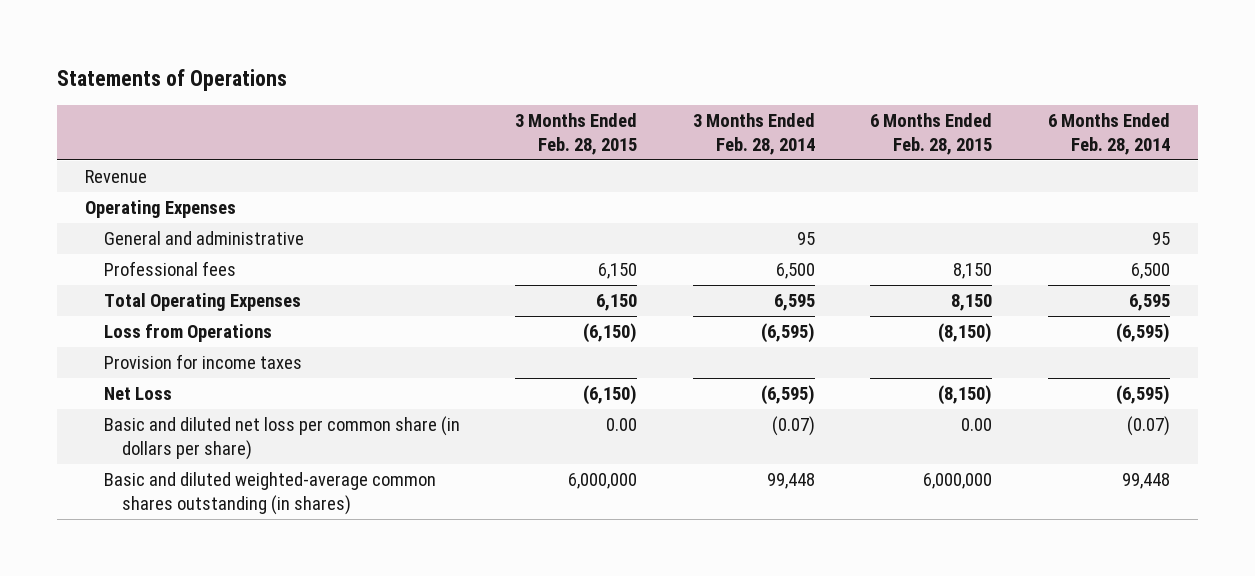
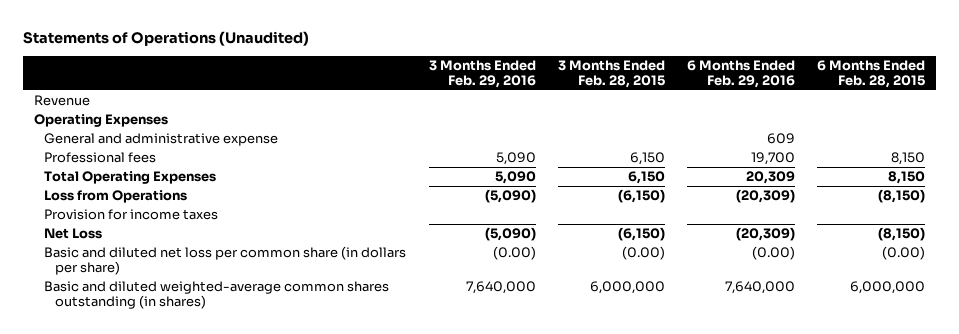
- Statements of Operations
+ Statements of Operations (Unaudited)
- | 3 Months Ended Feb. 28, 2015 | 3 Months Ended Feb. 28, 2014 | 6 Months Ended Feb. 28, 2015 | 6 Months Ended Feb. 28, 2014
+ | 3 Months Ended Feb. 29, 2016 | 3 Months Ended Feb. 28, 2015 | 6 Months Ended Feb. 29, 2016 | 6 Months Ended Feb. 28, 2015
- General and administrative | | 95 | | 95
+ General and administrative expense | | | 609 |
- Basic and diluted net loss per common share (in dollars per share) | 0.00 | (0.07) | 0.00 | (0.07)
+ Basic and diluted net loss per common share (in dollars per share) | (0.00) | (0.00) | (0.00) | (0.00)

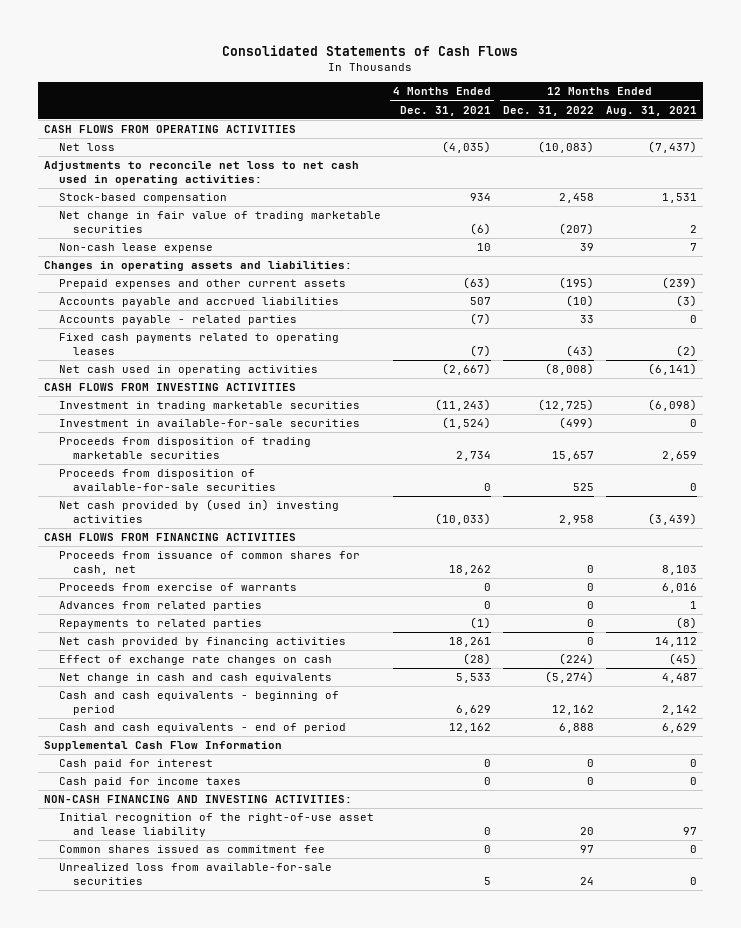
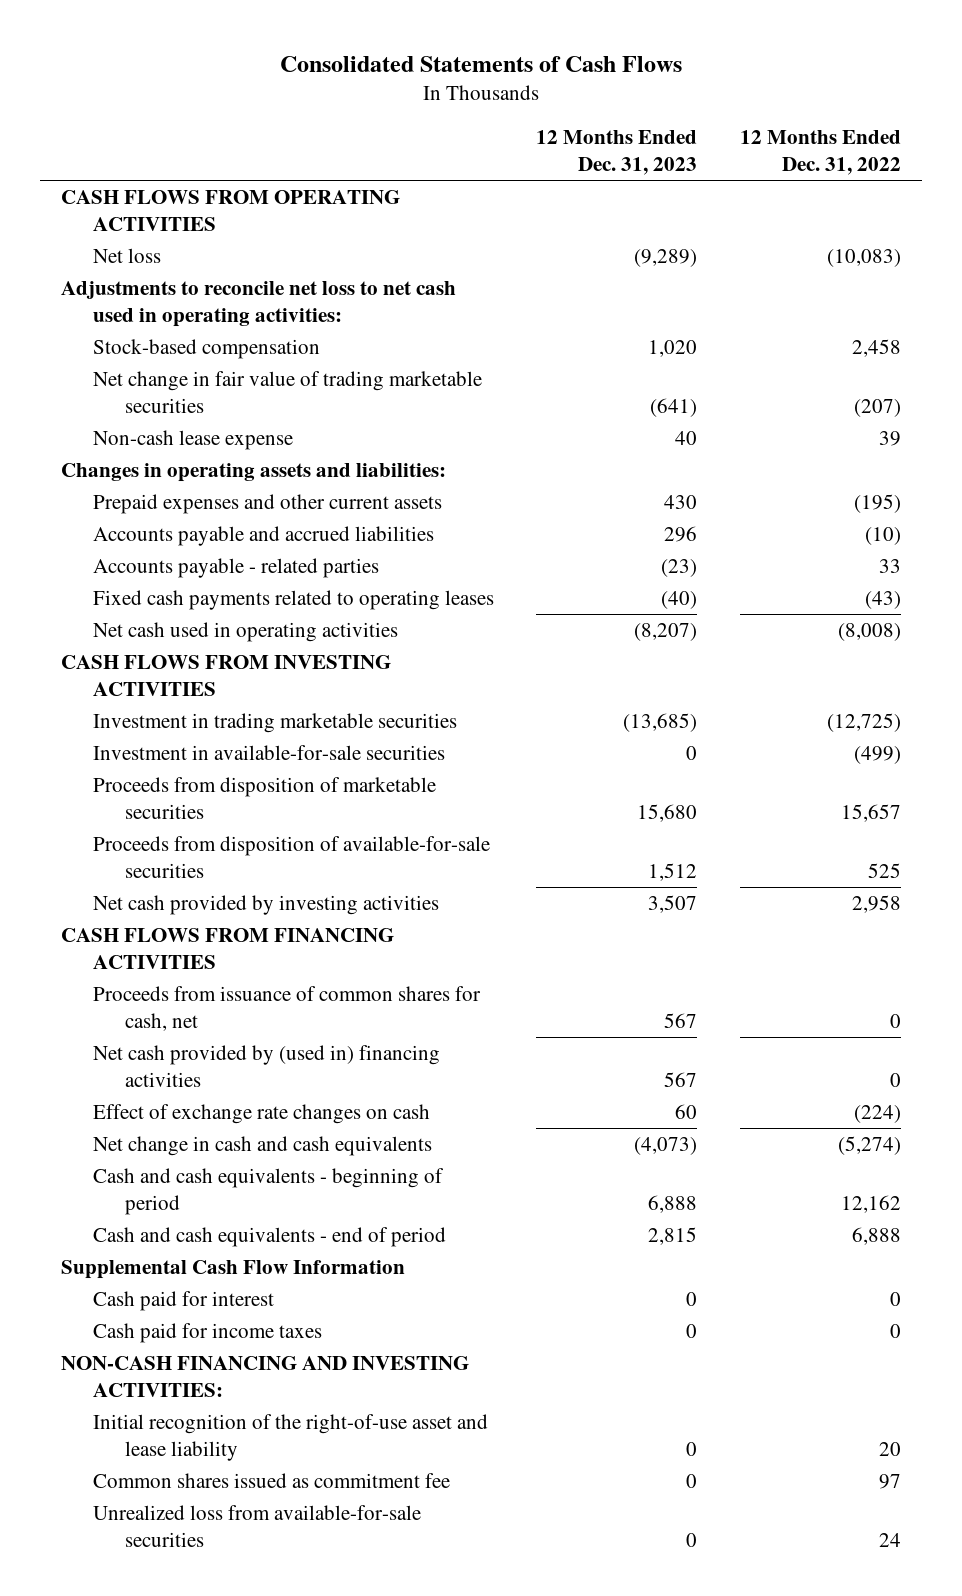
- | 4 Months Ended Dec. 31, 2021 | 12 Months Ended Dec. 31, 2022 | 12 Months Ended Aug. 31, 2021
+ | 12 Months Ended Dec. 31, 2023 | 12 Months Ended Dec. 31, 2022
- Proceeds from disposition of trading marketable securities | 2,734 | 15,657 | 2,659
+ Proceeds from disposition of marketable securities | 15,680 | 15,657
- Net cash provided by (used in) investing activities | (10,033) | 2,958 | (3,439)
+ Net cash provided by investing activities | 3,507 | 2,958
- Proceeds from exercise of warrants | 0 | 0 | 6,016
- Advances from related parties | 0 | 0 | 1
- Repayments to related parties | (1) | 0 | (8)
- Net cash provided by financing activities | 18,261 | 0 | 14,112
+ Net cash provided by (used in) financing activities | 567 | 0

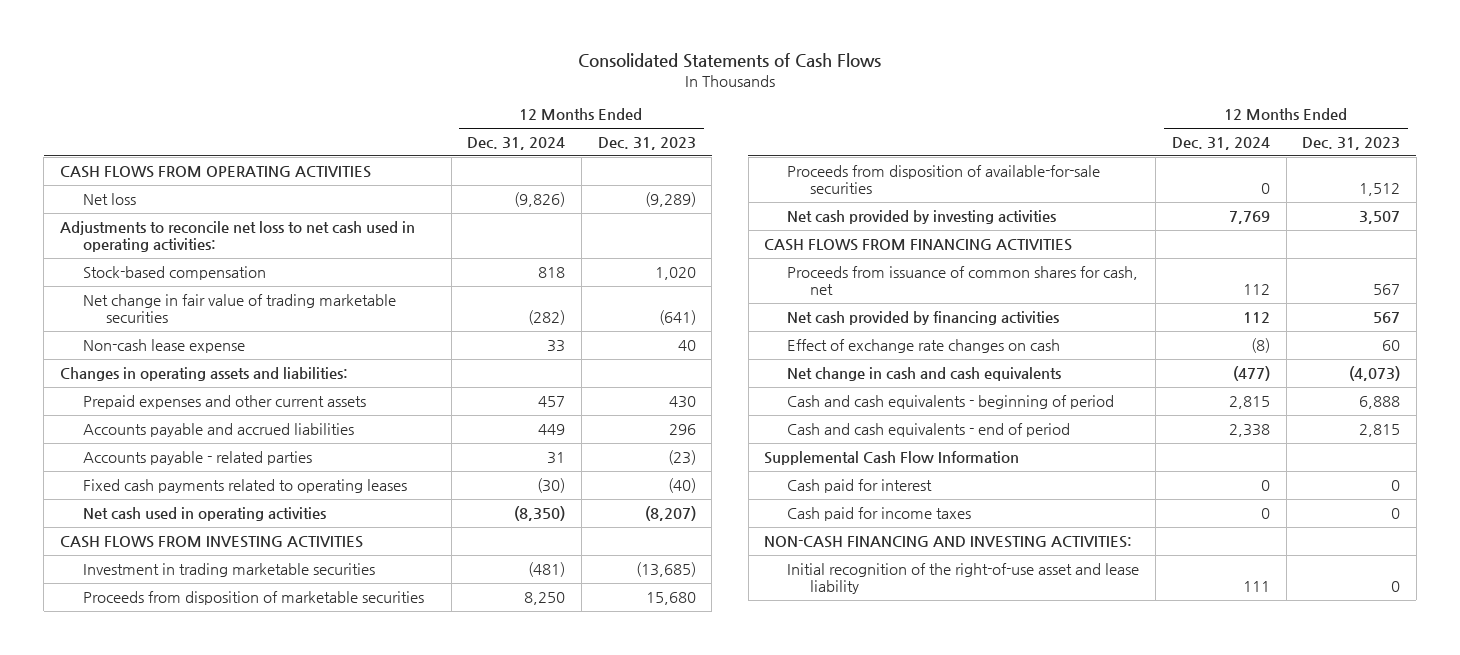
- | 12 Months Ended Dec. 31, 2023 | 12 Months Ended Dec. 31, 2022
+ | 12 Months Ended Dec. 31, 2024 | 12 Months Ended Dec. 31, 2023
- Investment in available-for-sale securities | 0 | (499)
- Net cash provided by (used in) financing activities | 567 | 0
+ Net cash provided by financing activities | 112 | 567
- Common shares issued as commitment fee | 0 | 97
- Unrealized loss from available-for-sale securities | 0 | 24

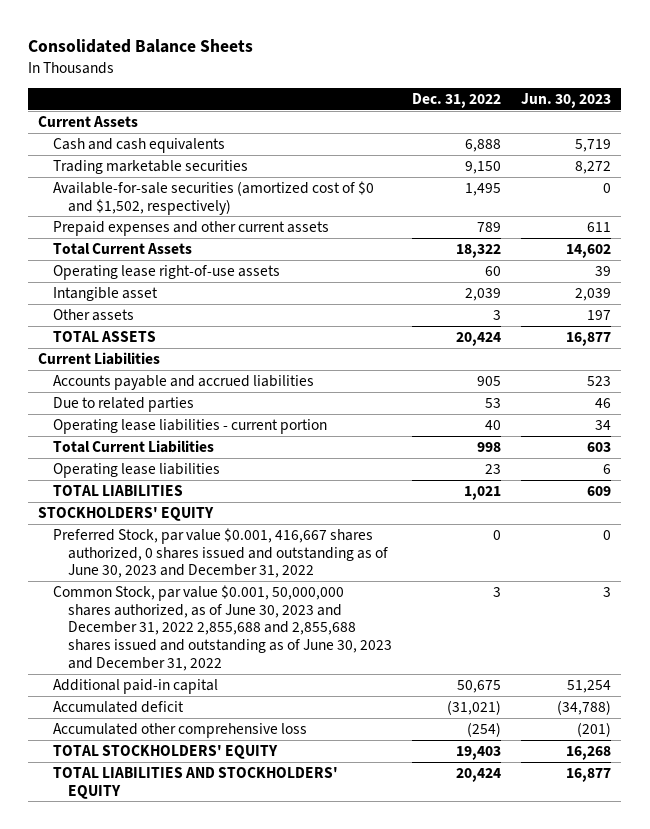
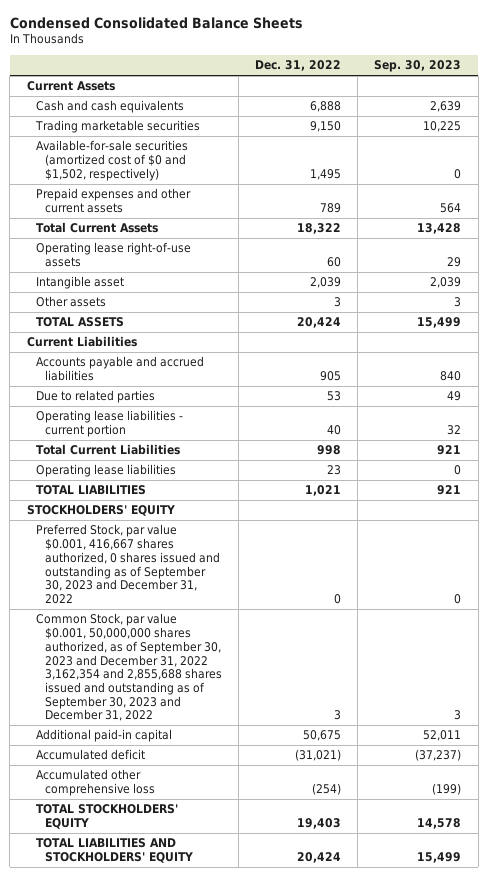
- Consolidated Balance Sheets
+ Condensed Consolidated Balance Sheets
- | Dec. 31, 2022 | Jun. 30, 2023
+ | Dec. 31, 2022 | Sep. 30, 2023
- Preferred Stock, par value $0.001, 416,667 shares authorized, 0 shares issued and outstanding as of June 30, 2023 and December 31, 2022 | 0 | 0
- Common Stock, par value $0.001, 50,000,000 shares authorized, as of June 30, 2023 and December 31, 2022 2,855,688 and 2,855,688 shares issued and outstanding as of June 30, 2023 and December 31, 2022 | 3 | 3
+ Preferred Stock, par value $0.001, 416,667 shares authorized, 0 shares issued and outstanding as of September 30, 2023 and December 31, 2022 | 0 | 0
+ Common Stock, par value $0.001, 50,000,000 shares authorized, as of September 30, 2023 and December 31, 2022 3,162,354 and 2,855,688 shares issued and outstanding as of September 30, 2023 and December 31, 2022 | 3 | 3

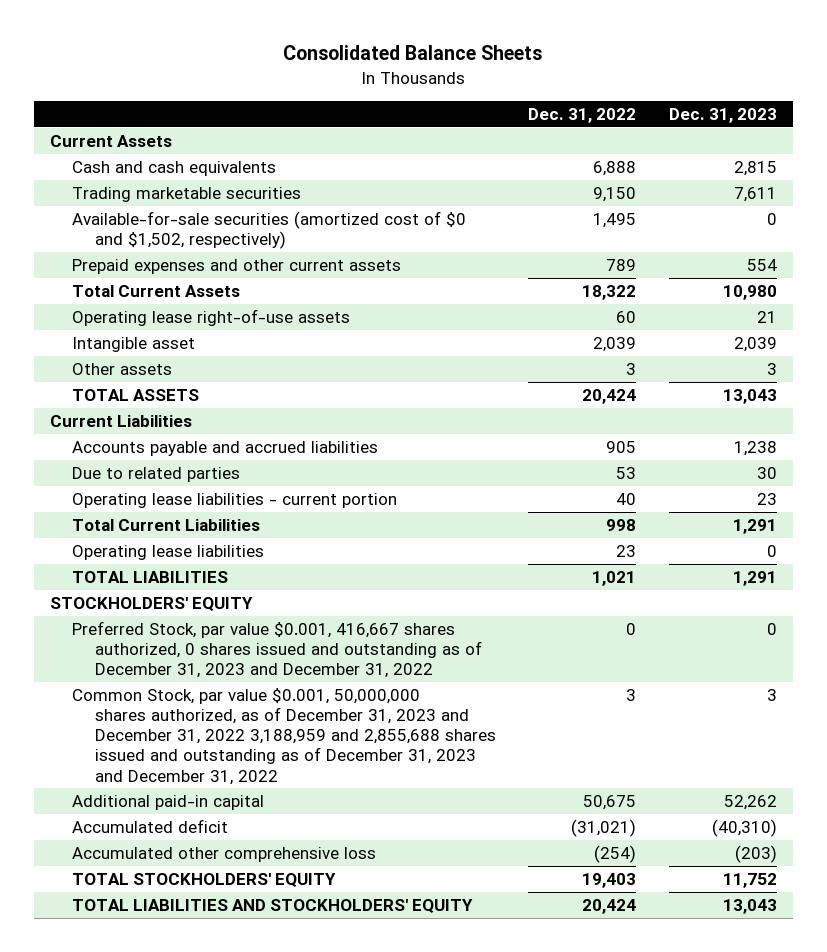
- Condensed Consolidated Balance Sheets
+ Consolidated Balance Sheets
- | Dec. 31, 2022 | Sep. 30, 2023
+ | Dec. 31, 2022 | Dec. 31, 2023
- Preferred Stock, par value $0.001, 416,667 shares authorized, 0 shares issued and outstanding as of September 30, 2023 and December 31, 2022 | 0 | 0
- Common Stock, par value $0.001, 50,000,000 shares authorized, as of September 30, 2023 and December 31, 2022 3,162,354 and 2,855,688 shares issued and outstanding as of September 30, 2023 and December 31, 2022 | 3 | 3
+ Preferred Stock, par value $0.001, 416,667 shares authorized, 0 shares issued and outstanding as of December 31, 2023 and December 31, 2022 | 0 | 0
+ Common Stock, par value $0.001, 50,000,000 shares authorized, as of December 31, 2023 and December 31, 2022 3,188,959 and 2,855,688 shares issued and outstanding as of December 31, 2023 and December 31, 2022 | 3 | 3

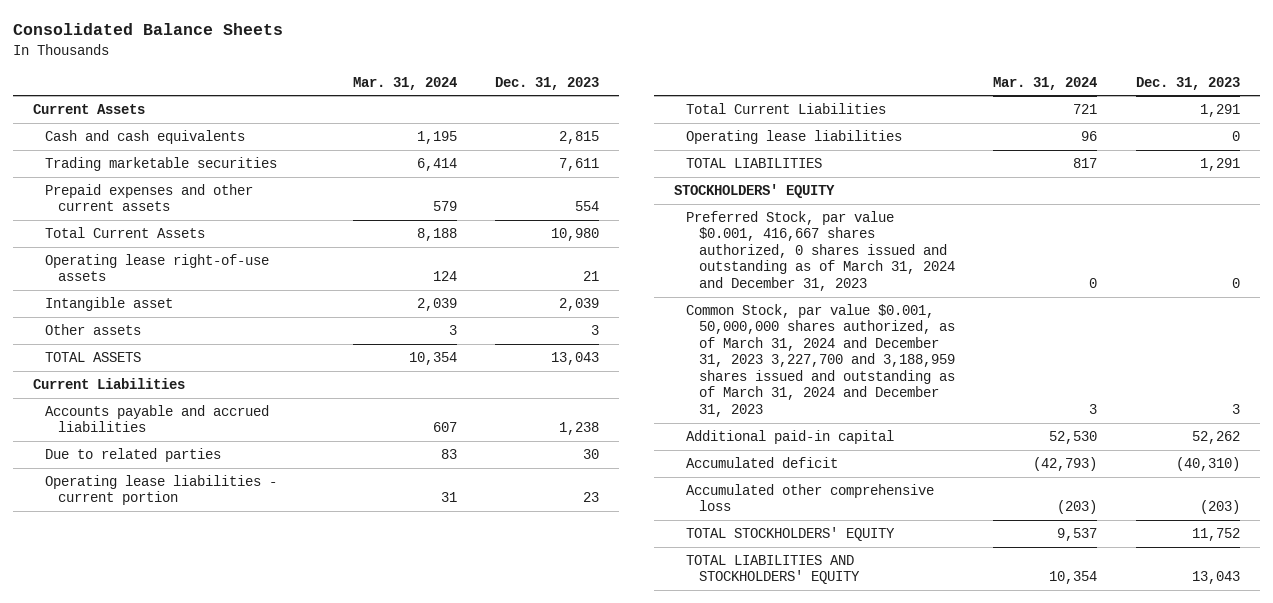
- | Dec. 31, 2022 | Dec. 31, 2023
+ | Mar. 31, 2024 | Dec. 31, 2023
- Available-for-sale securities (amortized cost of $0 and $1,502, respectively) | 1,495 | 0
- Preferred Stock, par value $0.001, 416,667 shares authorized, 0 shares issued and outstanding as of December 31, 2023 and December 31, 2022 | 0 | 0
- Common Stock, par value $0.001, 50,000,000 shares authorized, as of December 31, 2023 and December 31, 2022 3,188,959 and 2,855,688 shares issued and outstanding as of December 31, 2023 and December 31, 2022 | 3 | 3
+ Preferred Stock, par value $0.001, 416,667 shares authorized, 0 shares issued and outstanding as of March 31, 2024 and December 31, 2023 | 0 | 0
+ Common Stock, par value $0.001, 50,000,000 shares authorized, as of March 31, 2024 and December 31, 2023 3,227,700 and 3,188,959 shares issued and outstanding as of March 31, 2024 and December 31, 2023 | 3 | 3

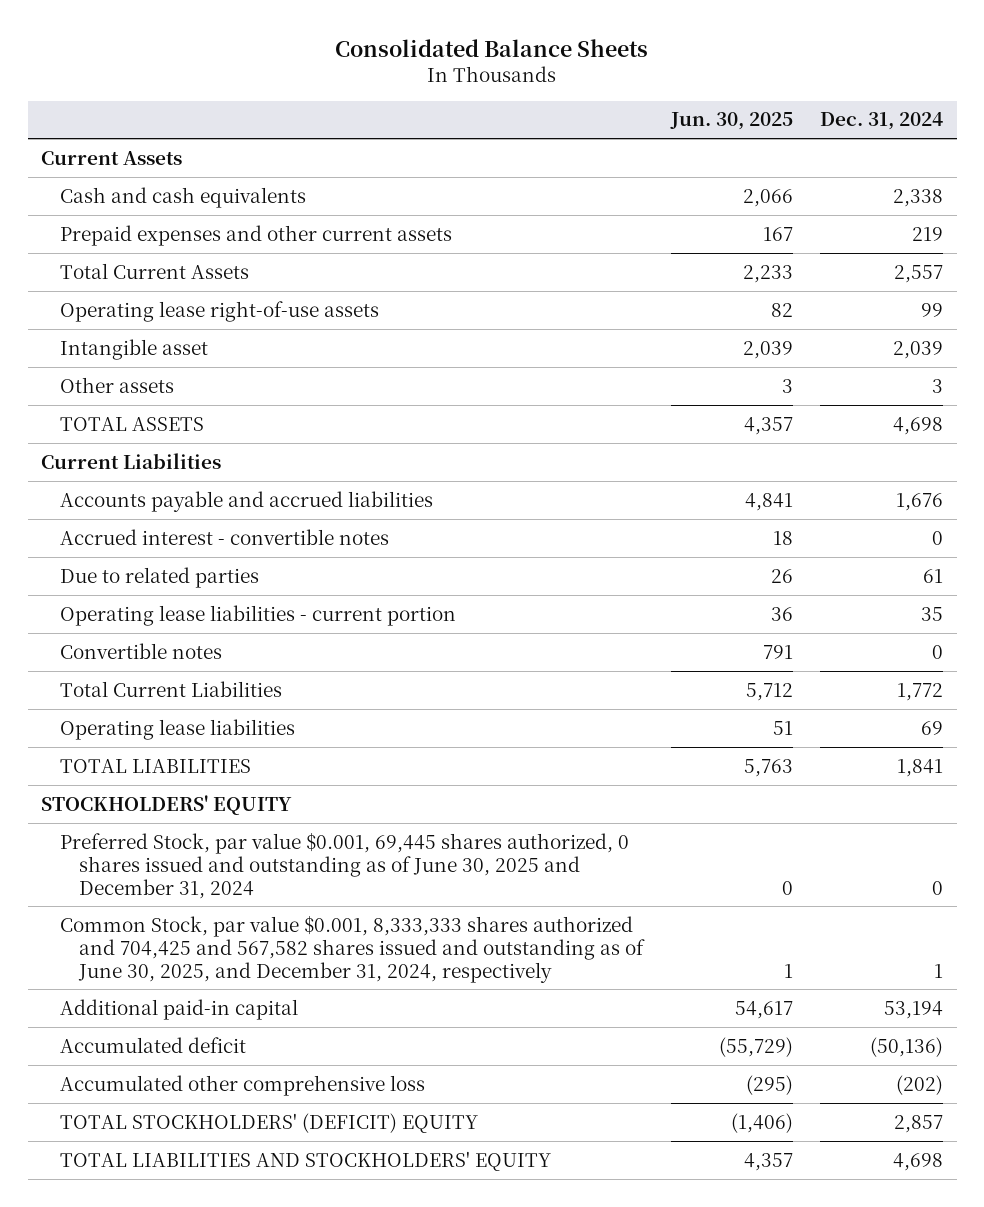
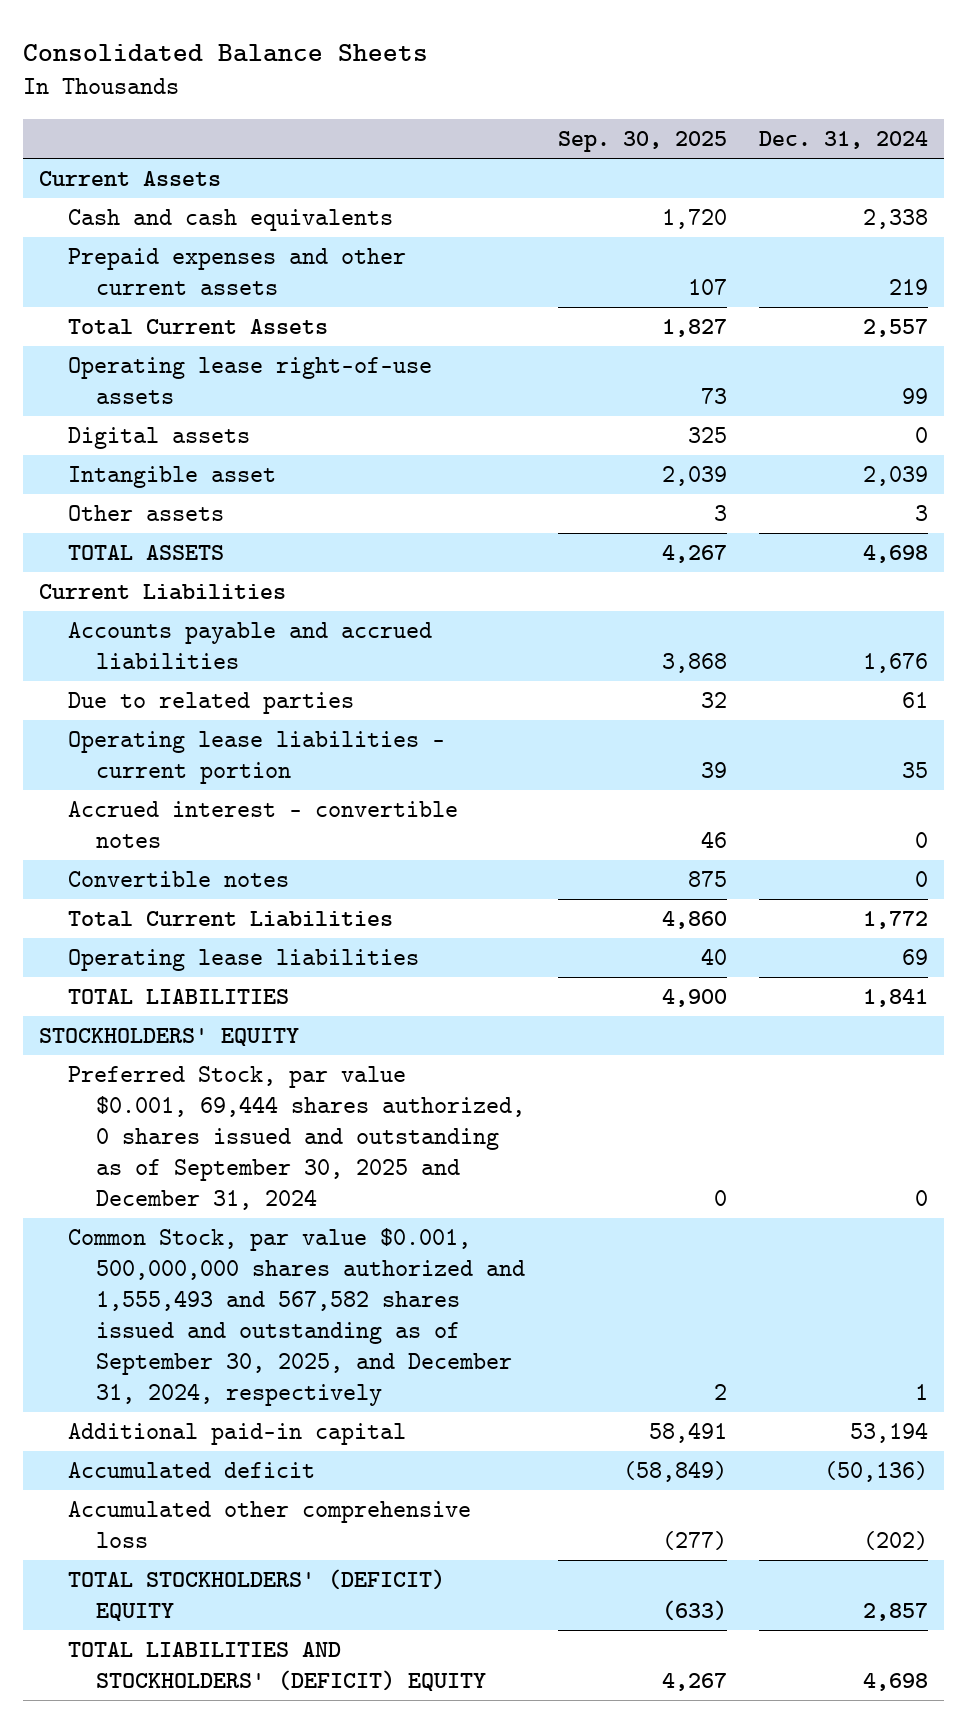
- | Jun. 30, 2025 | Dec. 31, 2024
+ | Sep. 30, 2025 | Dec. 31, 2024
+ Digital assets | 325 | 0
moved down: Accrued interest - convertible notes | 46 | 0
- Preferred Stock, par value $0.001, 69,445 shares authorized, 0 shares issued and outstanding as of June 30, 2025 and December 31, 2024 | 0 | 0
- Common Stock, par value $0.001, 8,333,333 shares authorized and 704,425 and 567,582 shares issued and outstanding as of June 30, 2025, and December 31, 2024, respectively | 1 | 1
+ Preferred Stock, par value $0.001, 69,444 shares authorized, 0 shares issued and outstanding as of September 30, 2025 and December 31, 2024 | 0 | 0
+ Common Stock, par value $0.001, 500,000,000 shares authorized and 1,555,493 and 567,582 shares issued and outstanding as of September 30, 2025, and December 31, 2024, respectively | 2 | 1
- TOTAL LIABILITIES AND STOCKHOLDERS' EQUITY | 4,357 | 4,698
+ TOTAL LIABILITIES AND STOCKHOLDERS' (DEFICIT) EQUITY | 4,267 | 4,698

